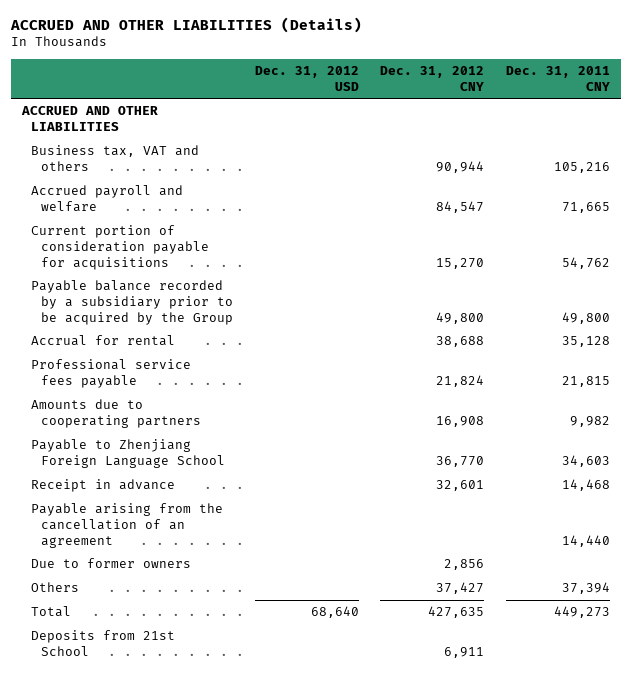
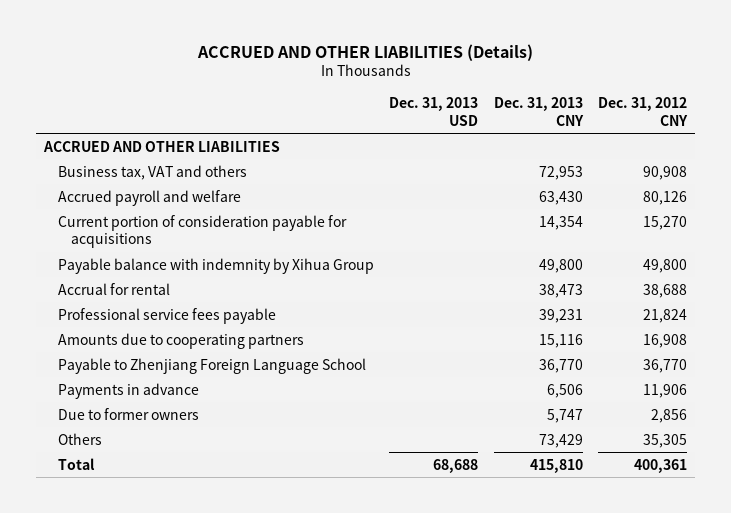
- | Dec. 31, 2012 USD | Dec. 31, 2012 CNY | Dec. 31, 2011 CNY
+ | Dec. 31, 2013 USD | Dec. 31, 2013 CNY | Dec. 31, 2012 CNY
- Business tax, VAT and others | | 90,944 | 105,216
- Accrued payroll and welfare | | 84,547 | 71,665
+ Business tax, VAT and others | | 72,953 | 90,908
+ Accrued payroll and welfare | | 63,430 | 80,126
- Payable balance recorded by a subsidiary prior to be acquired by the Group | | 49,800 | 49,800
+ Payable balance with indemnity by Xihua Group | | 49,800 | 49,800
- Receipt in advance | | 32,601 | 14,468
- Payable arising from the cancellation of an agreement | | | 14,440
+ Payments in advance | | 6,506 | 11,906
- Others | | 37,427 | 37,394
- Total | 68,640 | 427,635 | 449,273
- Deposits from 21st School | | 6,911 |
+ Others | | 73,429 | 35,305
+ Total | 68,688 | 415,810 | 400,361

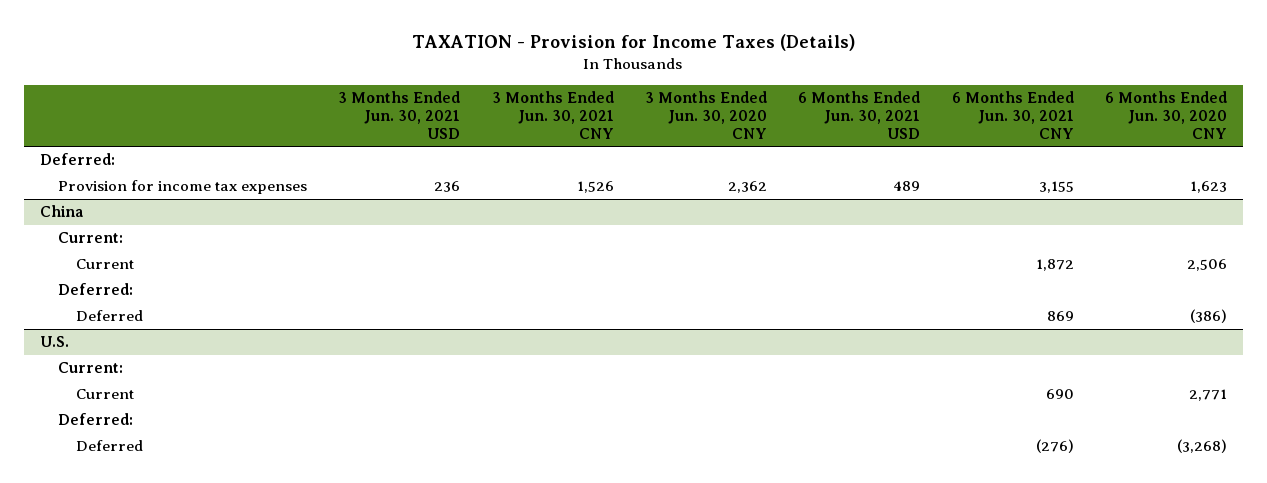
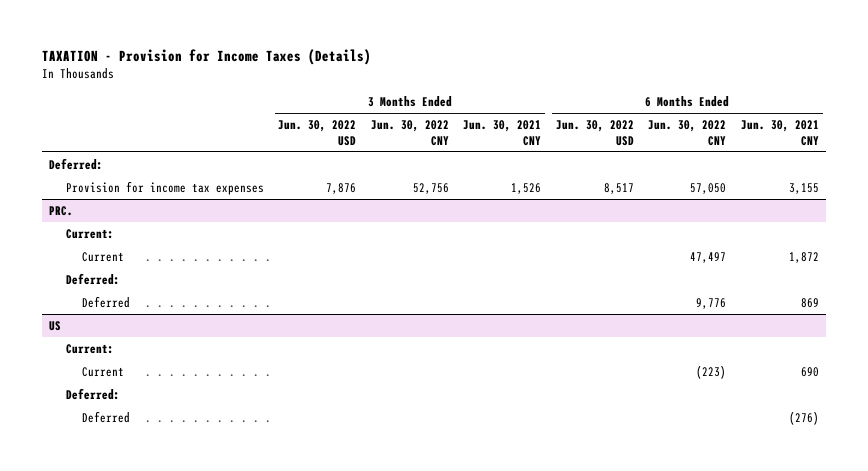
- | 3 Months Ended Jun. 30, 2021 USD | 3 Months Ended Jun. 30, 2021 CNY | 3 Months Ended Jun. 30, 2020 CNY | 6 Months Ended Jun. 30, 2021 USD | 6 Months Ended Jun. 30, 2021 CNY | 6 Months Ended Jun. 30, 2020 CNY
+ | 3 Months Ended Jun. 30, 2022 USD | 3 Months Ended Jun. 30, 2022 CNY | 3 Months Ended Jun. 30, 2021 CNY | 6 Months Ended Jun. 30, 2022 USD | 6 Months Ended Jun. 30, 2022 CNY | 6 Months Ended Jun. 30, 2021 CNY
- China
+ PRC.
- U.S.
+ US

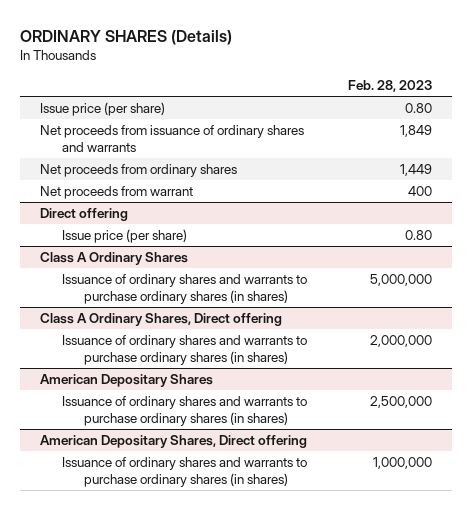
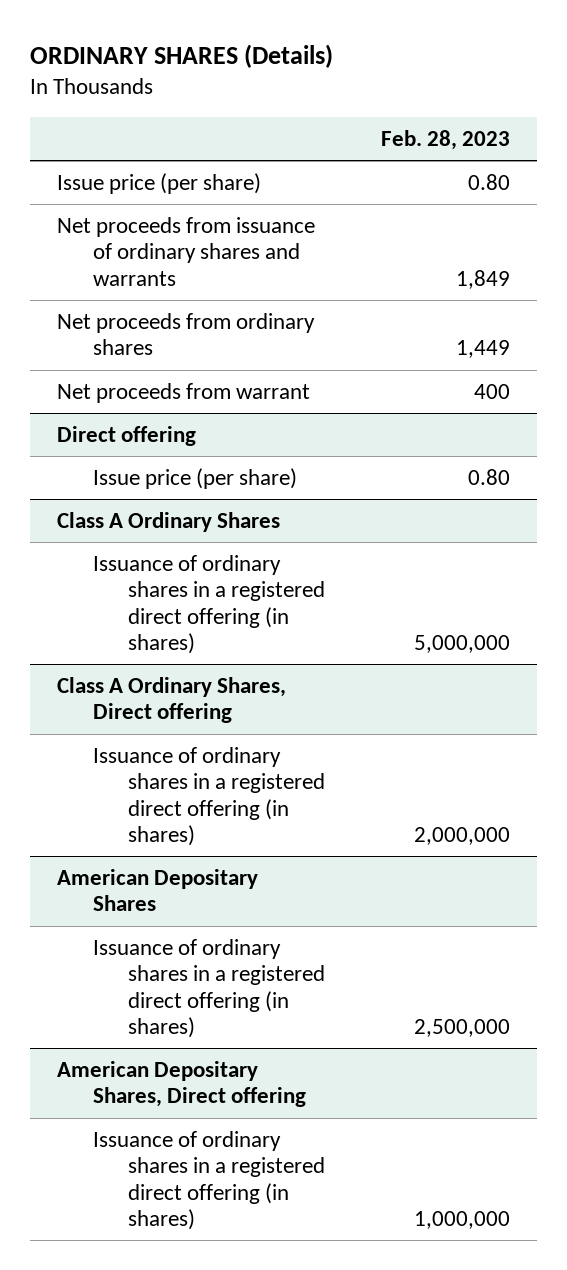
@ Class A Ordinary Shares
- Issuance of ordinary shares and warrants to purchase ordinary shares (in shares) | 5,000,000
+ Issuance of ordinary shares in a registered direct offering (in shares) | 5,000,000
@ Class A Ordinary Shares, Direct offering
- Issuance of ordinary shares and warrants to purchase ordinary shares (in shares) | 2,000,000
+ Issuance of ordinary shares in a registered direct offering (in shares) | 2,000,000
@ American Depositary Shares
- Issuance of ordinary shares and warrants to purchase ordinary shares (in shares) | 2,500,000
+ Issuance of ordinary shares in a registered direct offering (in shares) | 2,500,000
@ American Depositary Shares, Direct offering
- Issuance of ordinary shares and warrants to purchase ordinary shares (in shares) | 1,000,000
+ Issuance of ordinary shares in a registered direct offering (in shares) | 1,000,000

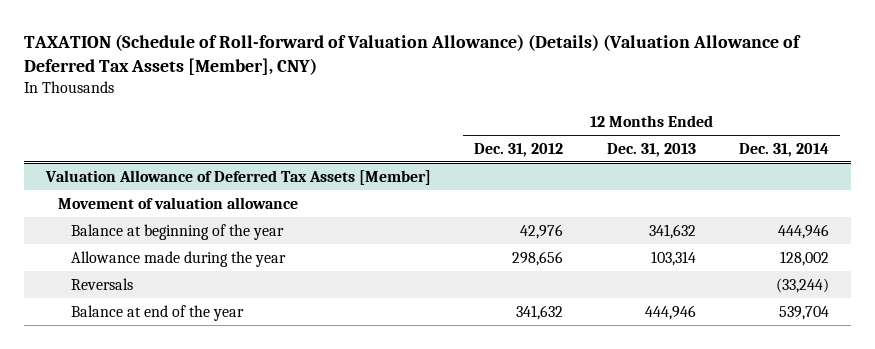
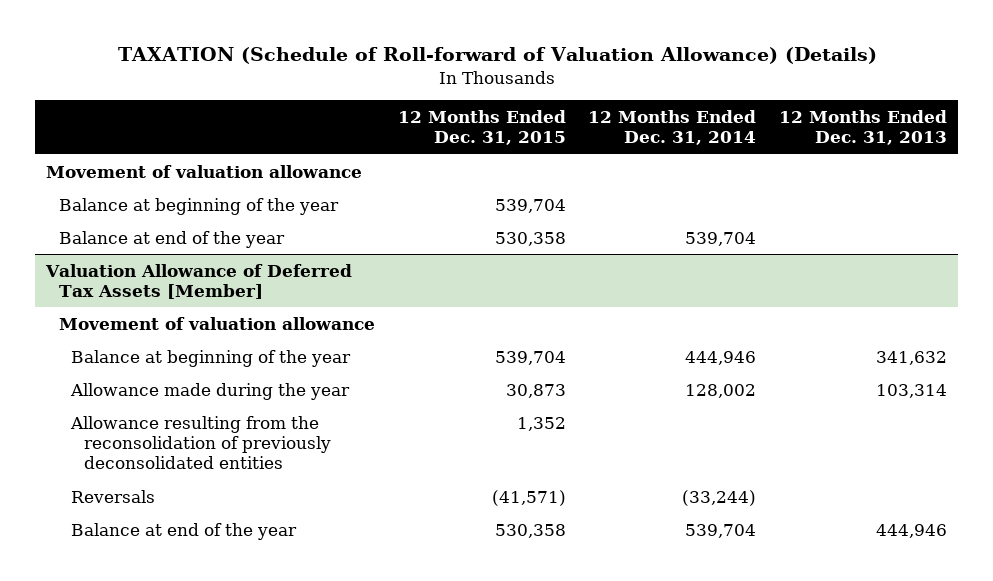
- TAXATION (Schedule of Roll-forward of Valuation Allowance) (Details) (Valuation Allowance of Deferred Tax Assets [Member], CNY)
+ TAXATION (Schedule of Roll-forward of Valuation Allowance) (Details)
- | 12 Months Ended Dec. 31, 2012 | 12 Months Ended Dec. 31, 2013 | 12 Months Ended Dec. 31, 2014
+ | 12 Months Ended Dec. 31, 2015 | 12 Months Ended Dec. 31, 2014 | 12 Months Ended Dec. 31, 2013
+ Movement of valuation allowance
+ Balance at beginning of the year | 539,704 | |
+ Balance at end of the year | 530,358 | 539,704 |
@ Valuation Allowance of Deferred Tax Assets [Member]
+ Allowance resulting from the reconsolidation of previously deconsolidated entities | 1,352 | |

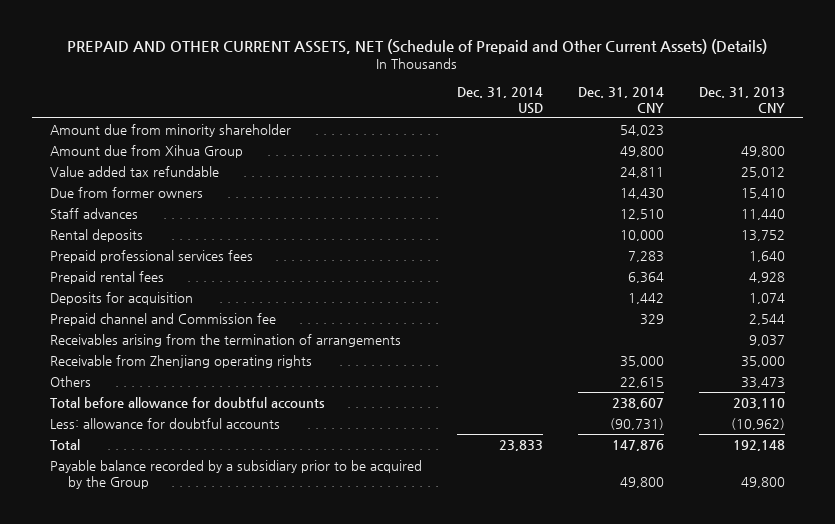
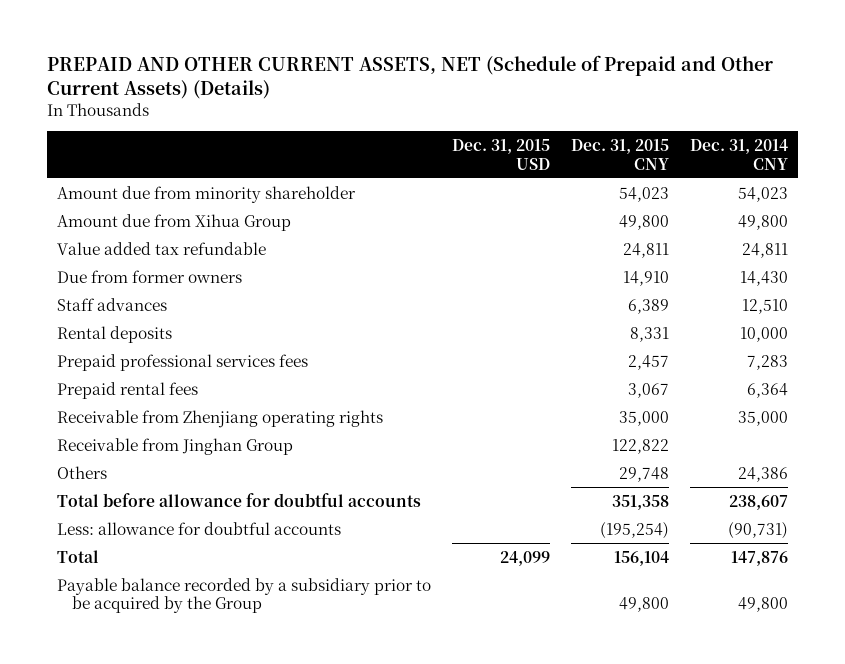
- | Dec. 31, 2014 USD | Dec. 31, 2014 CNY | Dec. 31, 2013 CNY
+ | Dec. 31, 2015 USD | Dec. 31, 2015 CNY | Dec. 31, 2014 CNY
- Deposits for acquisition | | 1,442 | 1,074
- Prepaid channel and Commission fee | | 329 | 2,544
- Receivables arising from the termination of arrangements | | | 9,037
- Others | | 22,615 | 33,473
+ Receivable from Jinghan Group | | 122,822 |
+ Others | | 29,748 | 24,386

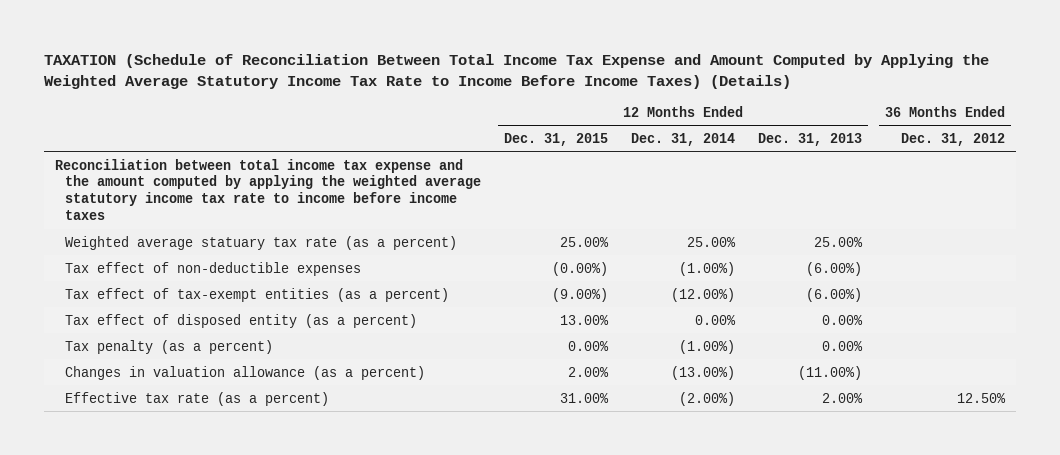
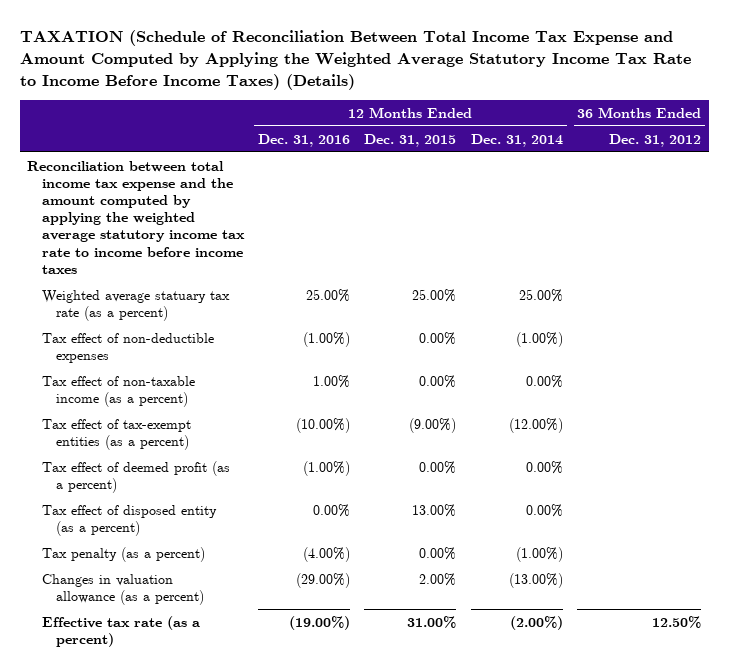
- | 12 Months Ended Dec. 31, 2015 | 12 Months Ended Dec. 31, 2014 | 12 Months Ended Dec. 31, 2013 | 36 Months Ended Dec. 31, 2012
+ | 12 Months Ended Dec. 31, 2016 | 12 Months Ended Dec. 31, 2015 | 12 Months Ended Dec. 31, 2014 | 36 Months Ended Dec. 31, 2012
- Tax effect of non-deductible expenses | (0.00%) | (1.00%) | (6.00%) |
+ Tax effect of non-deductible expenses | (1.00%) | 0.00% | (1.00%) |
+ Tax effect of non-taxable income (as a percent) | 1.00% | 0.00% | 0.00% |
+ Tax effect of deemed profit (as a percent) | (1.00%) | 0.00% | 0.00% |

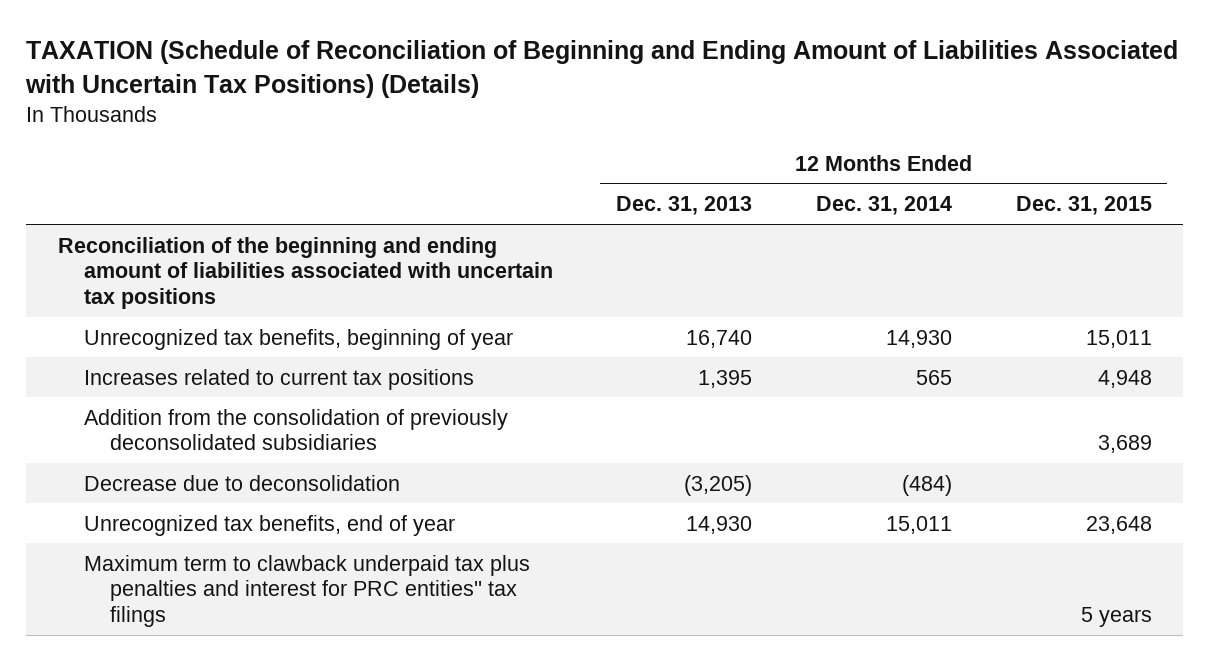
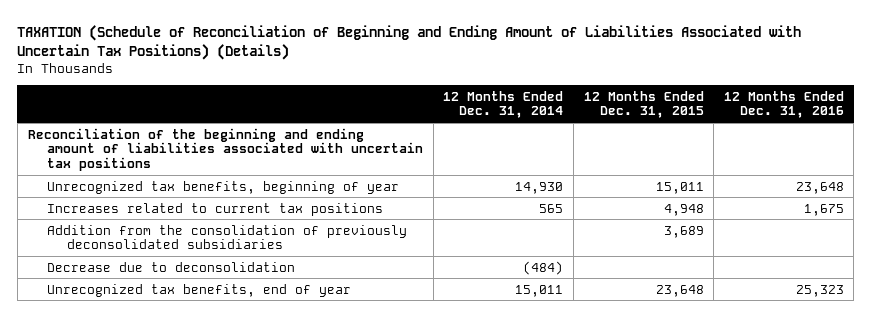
- | 12 Months Ended Dec. 31, 2013 | 12 Months Ended Dec. 31, 2014 | 12 Months Ended Dec. 31, 2015
+ | 12 Months Ended Dec. 31, 2014 | 12 Months Ended Dec. 31, 2015 | 12 Months Ended Dec. 31, 2016
- Maximum term to clawback underpaid tax plus penalties and interest for PRC entities'' tax filings | | | 5 years

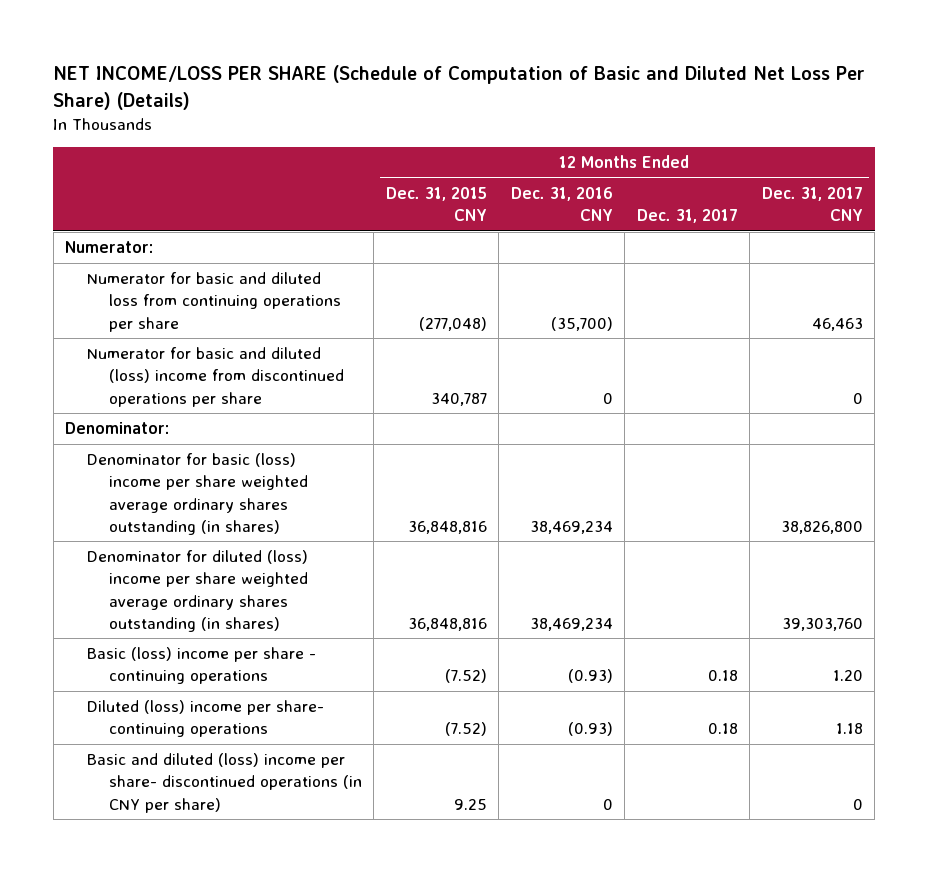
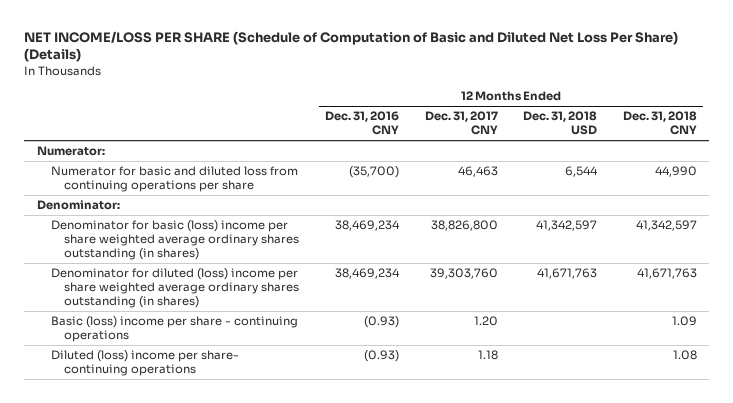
- | 12 Months Ended Dec. 31, 2015 CNY | 12 Months Ended Dec. 31, 2016 CNY | 12 Months Ended Dec. 31, 2017 | 12 Months Ended Dec. 31, 2017 CNY
+ | 12 Months Ended Dec. 31, 2016 CNY | 12 Months Ended Dec. 31, 2017 CNY | 12 Months Ended Dec. 31, 2018 USD | 12 Months Ended Dec. 31, 2018 CNY
- Numerator for basic and diluted (loss) income from discontinued operations per share | 340,787 | 0 | | 0
- Basic and diluted (loss) income per share- discontinued operations (in CNY per share) | 9.25 | 0 | | 0

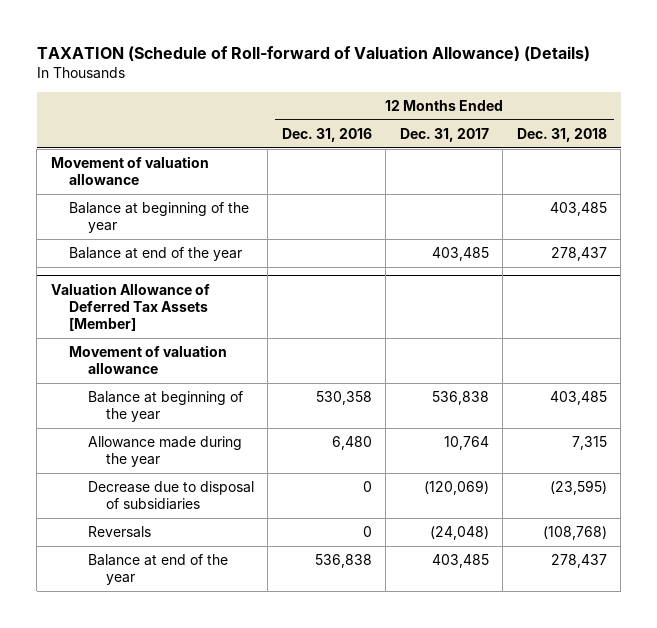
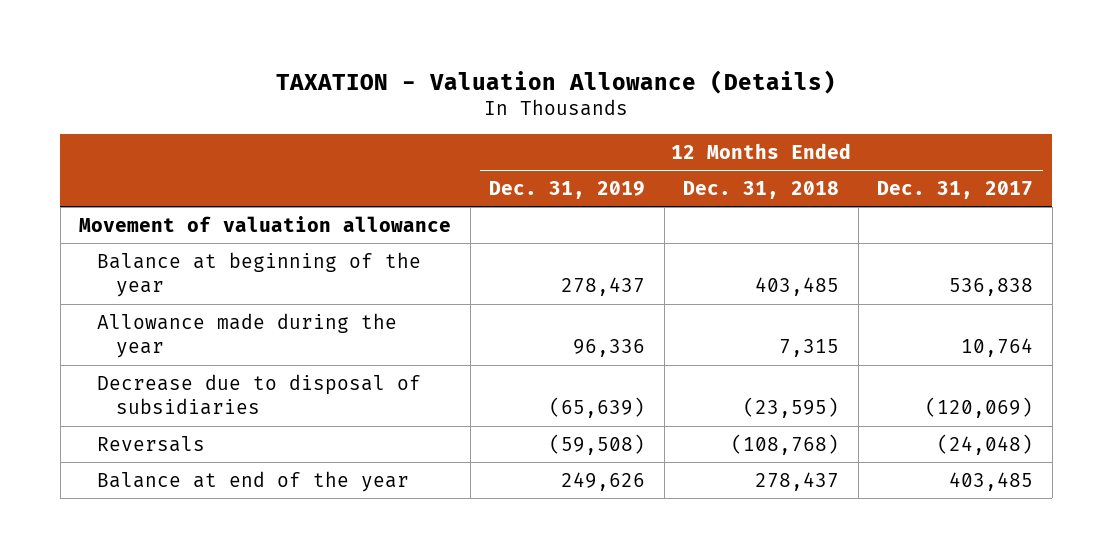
- TAXATION (Schedule of Roll-forward of Valuation Allowance) (Details)
+ TAXATION - Valuation Allowance (Details)
- | 12 Months Ended Dec. 31, 2016 | 12 Months Ended Dec. 31, 2017 | 12 Months Ended Dec. 31, 2018
+ | 12 Months Ended Dec. 31, 2019 | 12 Months Ended Dec. 31, 2018 | 12 Months Ended Dec. 31, 2017
- Balance at beginning of the year | | | 403,485
- Balance at end of the year | | 403,485 | 278,437
- Valuation Allowance of Deferred Tax Assets [Member]
- Movement of valuation allowance

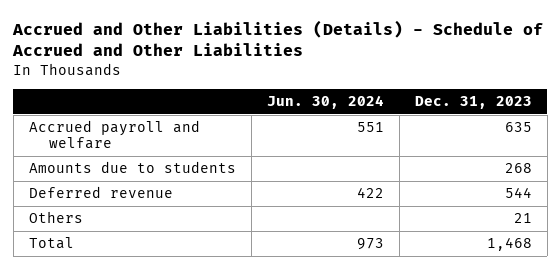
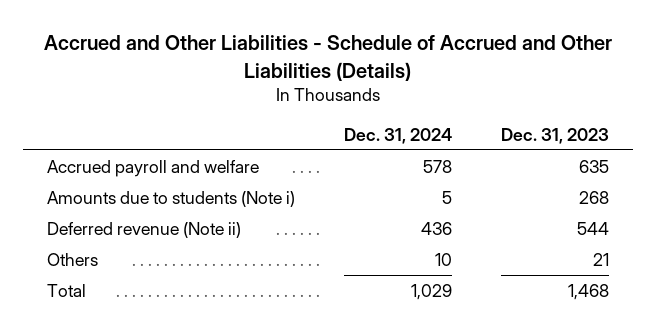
- Accrued and Other Liabilities (Details) - Schedule of Accrued and Other Liabilities
+ Accrued and Other Liabilities - Schedule of Accrued and Other Liabilities (Details)
- | Jun. 30, 2024 | Dec. 31, 2023
+ | Dec. 31, 2024 | Dec. 31, 2023
- Amounts due to students | | 268
- Deferred revenue | 422 | 544
+ Amounts due to students (Note i) | 5 | 268
+ Deferred revenue (Note ii) | 436 | 544

